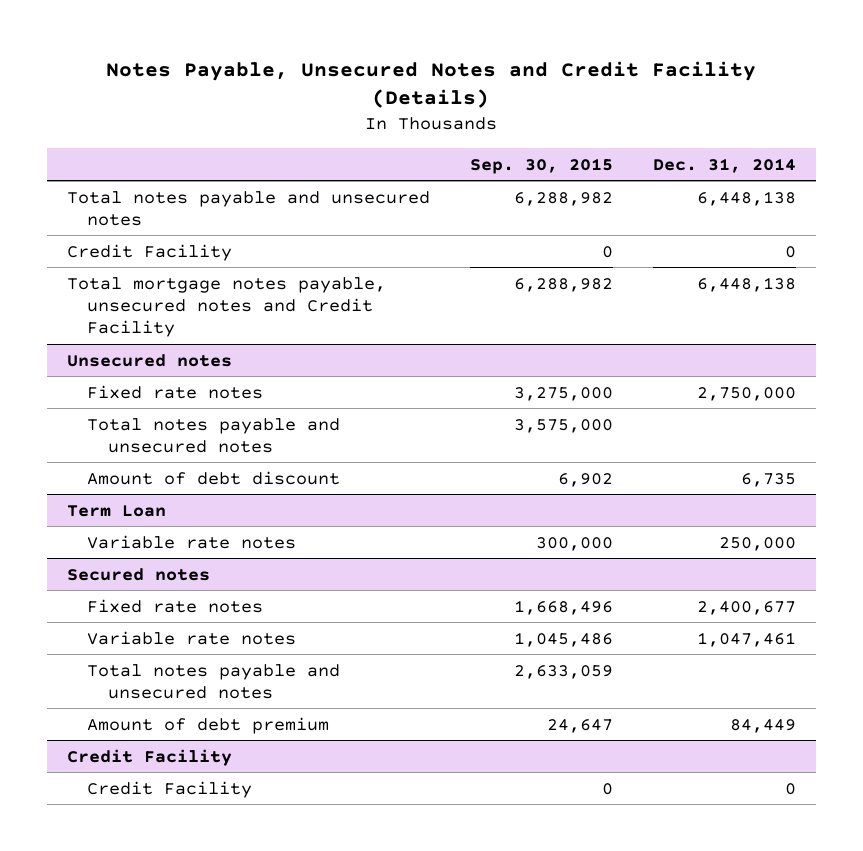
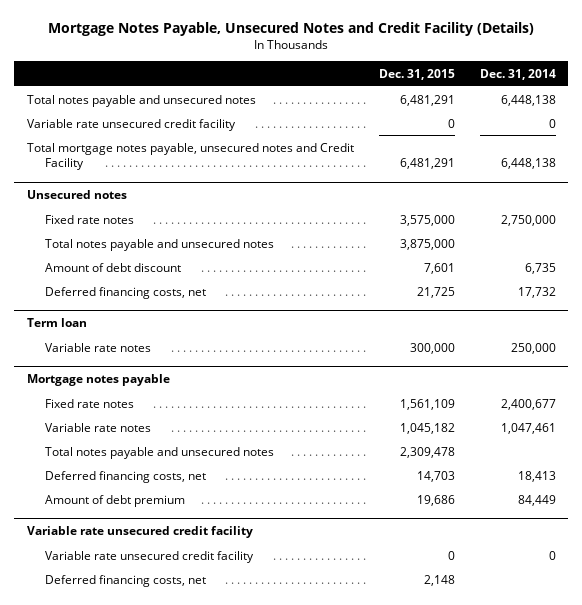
- Notes Payable, Unsecured Notes and Credit Facility (Details)
+ Mortgage Notes Payable, Unsecured Notes and Credit Facility (Details)
- | Sep. 30, 2015 | Dec. 31, 2014
+ | Dec. 31, 2015 | Dec. 31, 2014
- Credit Facility | 0 | 0
+ Variable rate unsecured credit facility | 0 | 0
- Term Loan
@ Unsecured notes
+ Deferred financing costs, net | 21,725 | 17,732
+ Term loan
- Secured notes
+ Mortgage notes payable
+ Deferred financing costs, net | 14,703 | 18,413
- Credit Facility
- Credit Facility | 0 | 0
+ Variable rate unsecured credit facility
+ Variable rate unsecured credit facility | 0 | 0
+ Deferred financing costs, net | 2,148 |

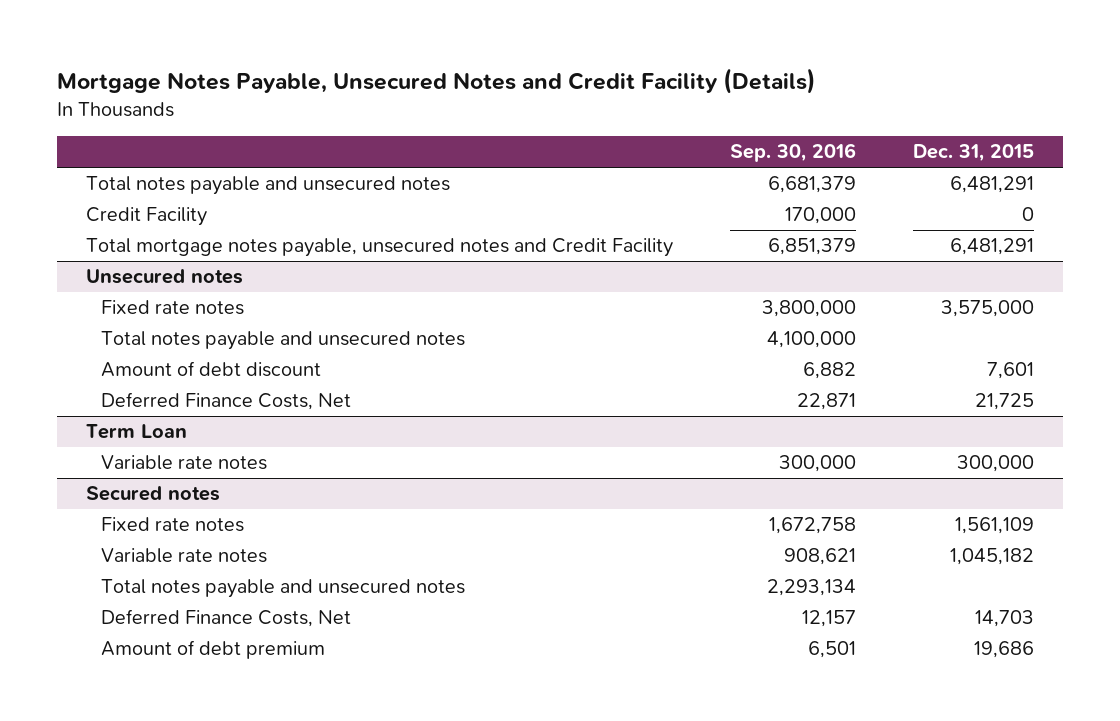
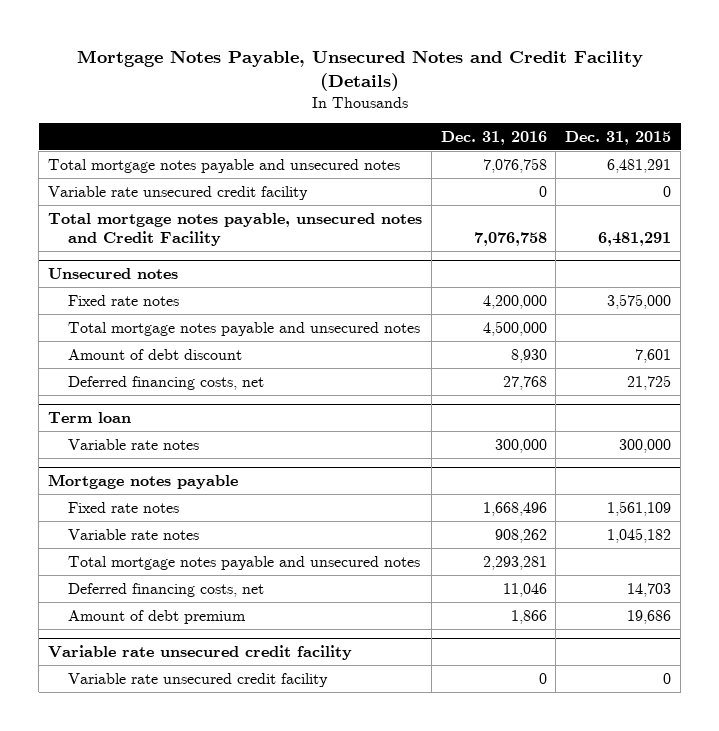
- | Sep. 30, 2016 | Dec. 31, 2015
+ | Dec. 31, 2016 | Dec. 31, 2015
- Total notes payable and unsecured notes | 6,681,379 | 6,481,291
- Credit Facility | 170,000 | 0
+ Total mortgage notes payable and unsecured notes | 7,076,758 | 6,481,291
+ Variable rate unsecured credit facility | 0 | 0
@ Unsecured notes
- Total notes payable and unsecured notes | 4,100,000 |
+ Total mortgage notes payable and unsecured notes | 4,500,000 |
- Deferred Finance Costs, Net | 22,871 | 21,725
- Term Loan
@ Unsecured notes
+ Deferred financing costs, net | 27,768 | 21,725
+ Term loan
- Secured notes
+ Mortgage notes payable
- Total notes payable and unsecured notes | 2,293,134 |
- Deferred Finance Costs, Net | 12,157 | 14,703
+ Total mortgage notes payable and unsecured notes | 2,293,281 |
+ Deferred financing costs, net | 11,046 | 14,703
+ Variable rate unsecured credit facility
+ Variable rate unsecured credit facility | 0 | 0

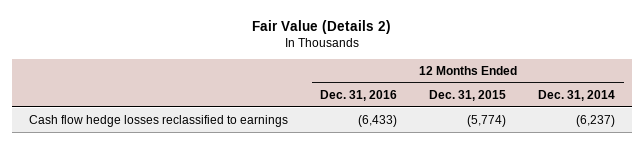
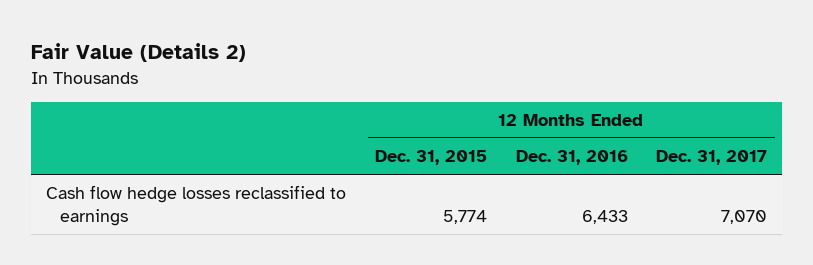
- | 12 Months Ended Dec. 31, 2016 | 12 Months Ended Dec. 31, 2015 | 12 Months Ended Dec. 31, 2014
+ | 12 Months Ended Dec. 31, 2015 | 12 Months Ended Dec. 31, 2016 | 12 Months Ended Dec. 31, 2017
- Cash flow hedge losses reclassified to earnings | (6,433) | (5,774) | (6,237)
+ Cash flow hedge losses reclassified to earnings | 5,774 | 6,433 | 7,070

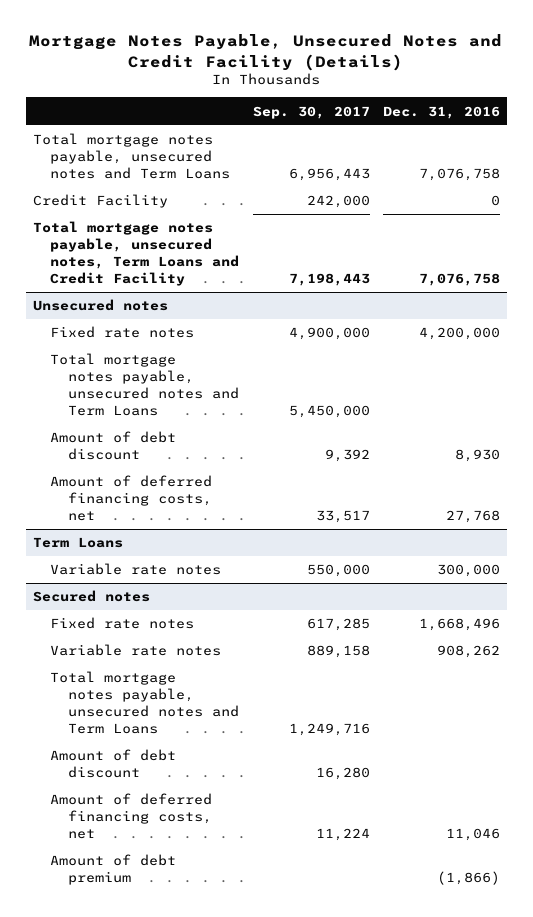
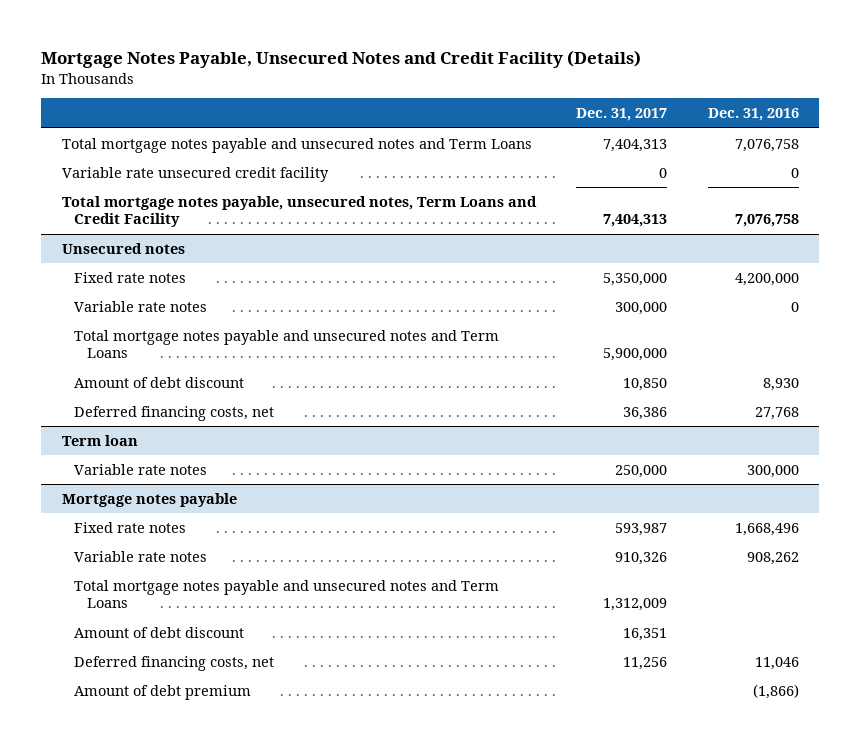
- | Sep. 30, 2017 | Dec. 31, 2016
+ | Dec. 31, 2017 | Dec. 31, 2016
- Total mortgage notes payable, unsecured notes and Term Loans | 6,956,443 | 7,076,758
- Credit Facility | 242,000 | 0
+ Total mortgage notes payable and unsecured notes and Term Loans | 7,404,313 | 7,076,758
+ Variable rate unsecured credit facility | 0 | 0
@ Unsecured notes
- Total mortgage notes payable, unsecured notes and Term Loans | 5,450,000 |
+ Variable rate notes | 300,000 | 0
+ Total mortgage notes payable and unsecured notes and Term Loans | 5,900,000 |
- Amount of deferred financing costs, net | 33,517 | 27,768
- Term Loans
@ Unsecured notes
+ Deferred financing costs, net | 36,386 | 27,768
+ Term loan
- Secured notes
+ Mortgage notes payable
- Total mortgage notes payable, unsecured notes and Term Loans | 1,249,716 |
+ Total mortgage notes payable and unsecured notes and Term Loans | 1,312,009 |
- Amount of deferred financing costs, net | 11,224 | 11,046
+ Deferred financing costs, net | 11,256 | 11,046

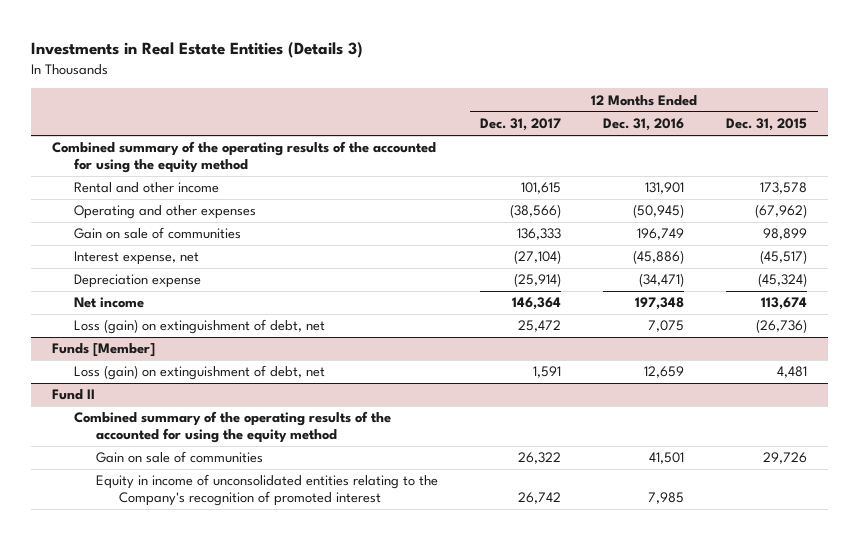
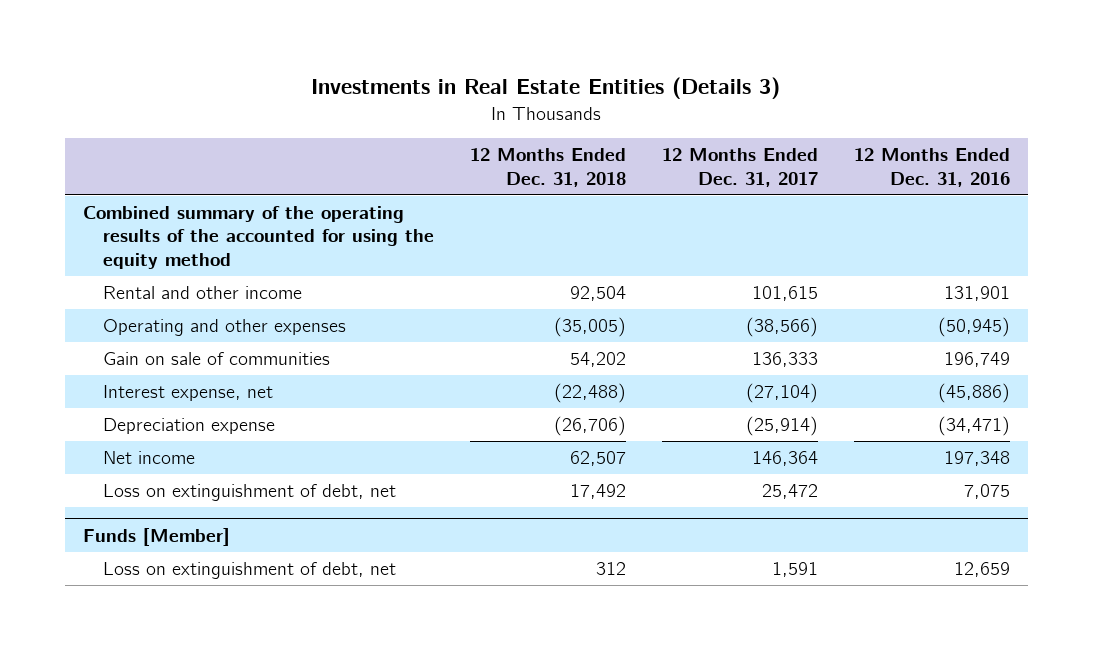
- | 12 Months Ended Dec. 31, 2017 | 12 Months Ended Dec. 31, 2016 | 12 Months Ended Dec. 31, 2015
+ | 12 Months Ended Dec. 31, 2018 | 12 Months Ended Dec. 31, 2017 | 12 Months Ended Dec. 31, 2016
- Loss (gain) on extinguishment of debt, net | 25,472 | 7,075 | (26,736)
+ Loss on extinguishment of debt, net | 17,492 | 25,472 | 7,075
@ Funds [Member]
- Loss (gain) on extinguishment of debt, net | 1,591 | 12,659 | 4,481
- Fund II
- Combined summary of the operating results of the accounted for using the equity method
- Gain on sale of communities | 26,322 | 41,501 | 29,726
- Equity in income of unconsolidated entities relating to the Company's recognition of promoted interest | 26,742 | 7,985 |
@ Funds [Member]
+ Loss on extinguishment of debt, net | 312 | 1,591 | 12,659

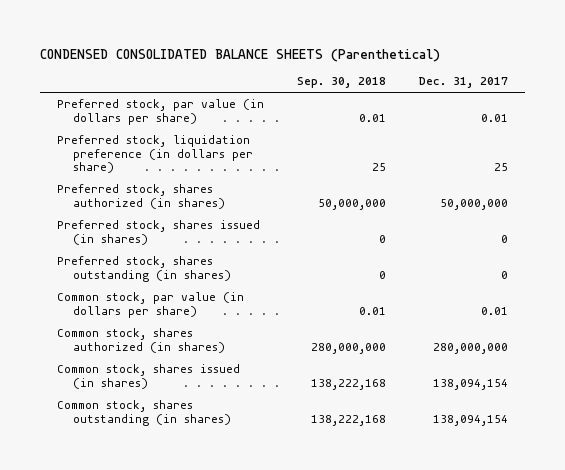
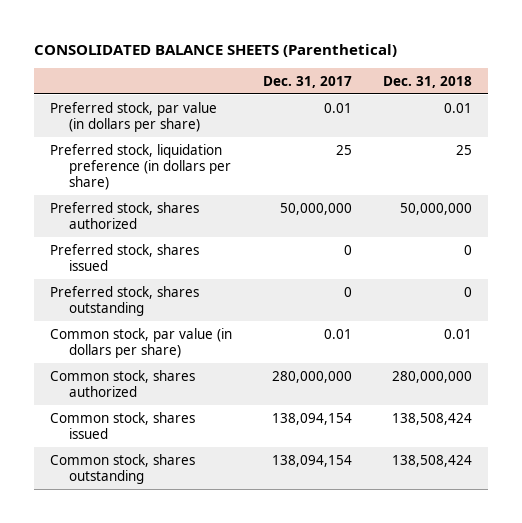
- CONDENSED CONSOLIDATED BALANCE SHEETS (Parenthetical)
+ CONSOLIDATED BALANCE SHEETS (Parenthetical)
- | Sep. 30, 2018 | Dec. 31, 2017
+ | Dec. 31, 2017 | Dec. 31, 2018
- Preferred stock, shares authorized (in shares) | 50,000,000 | 50,000,000
- Preferred stock, shares issued (in shares) | 0 | 0
- Preferred stock, shares outstanding (in shares) | 0 | 0
+ Preferred stock, shares authorized | 50,000,000 | 50,000,000
+ Preferred stock, shares issued | 0 | 0
+ Preferred stock, shares outstanding | 0 | 0
- Common stock, shares authorized (in shares) | 280,000,000 | 280,000,000
- Common stock, shares issued (in shares) | 138,222,168 | 138,094,154
- Common stock, shares outstanding (in shares) | 138,222,168 | 138,094,154
+ Common stock, shares authorized | 280,000,000 | 280,000,000
+ Common stock, shares issued | 138,094,154 | 138,508,424
+ Common stock, shares outstanding | 138,094,154 | 138,508,424

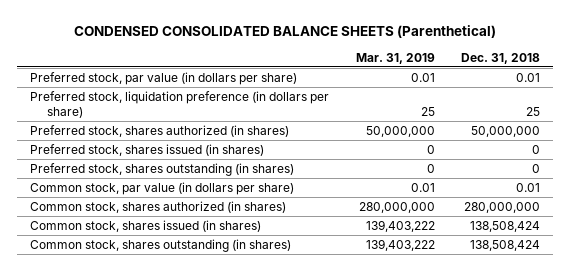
- CONSOLIDATED BALANCE SHEETS (Parenthetical)
+ CONDENSED CONSOLIDATED BALANCE SHEETS (Parenthetical)
- | Dec. 31, 2017 | Dec. 31, 2018
+ | Mar. 31, 2019 | Dec. 31, 2018
- Preferred stock, shares authorized | 50,000,000 | 50,000,000
- Preferred stock, shares issued | 0 | 0
- Preferred stock, shares outstanding | 0 | 0
+ Preferred stock, shares authorized (in shares) | 50,000,000 | 50,000,000
+ Preferred stock, shares issued (in shares) | 0 | 0
+ Preferred stock, shares outstanding (in shares) | 0 | 0
- Common stock, shares authorized | 280,000,000 | 280,000,000
- Common stock, shares issued | 138,094,154 | 138,508,424
- Common stock, shares outstanding | 138,094,154 | 138,508,424
+ Common stock, shares authorized (in shares) | 280,000,000 | 280,000,000
+ Common stock, shares issued (in shares) | 139,403,222 | 138,508,424
+ Common stock, shares outstanding (in shares) | 139,403,222 | 138,508,424

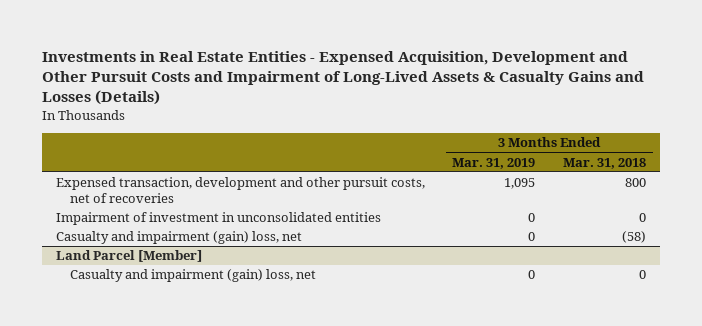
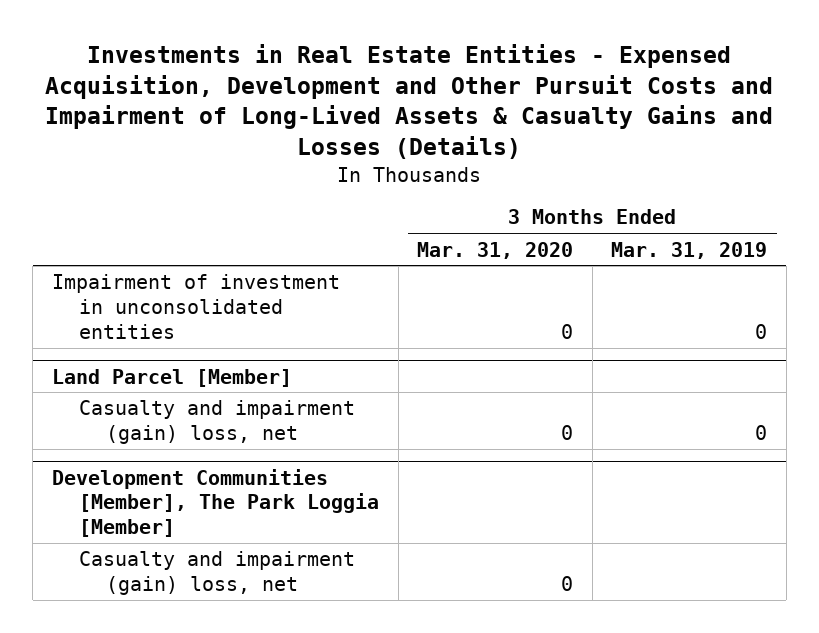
- | 3 Months Ended Mar. 31, 2019 | 3 Months Ended Mar. 31, 2018
+ | 3 Months Ended Mar. 31, 2020 | 3 Months Ended Mar. 31, 2019
- Expensed transaction, development and other pursuit costs, net of recoveries | 1,095 | 800
- Casualty and impairment (gain) loss, net | 0 | (58)
+ Development Communities [Member], The Park Loggia [Member]
+ Casualty and impairment (gain) loss, net | 0 |

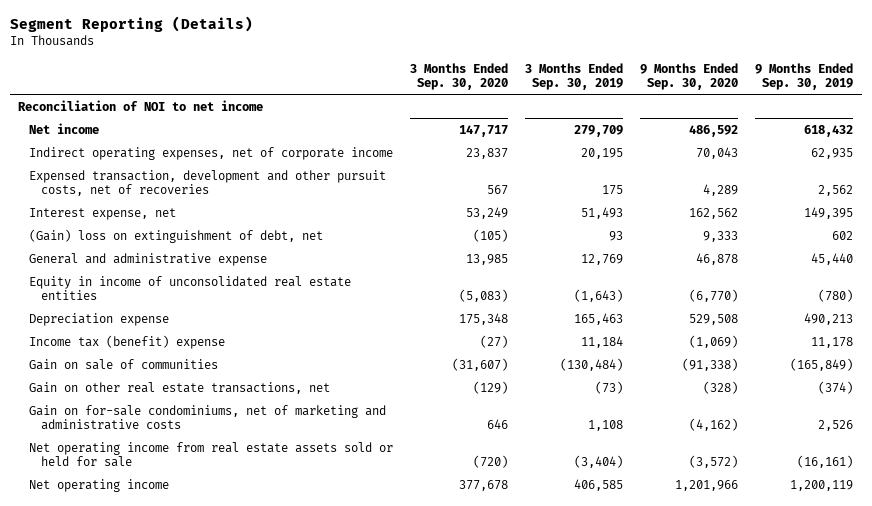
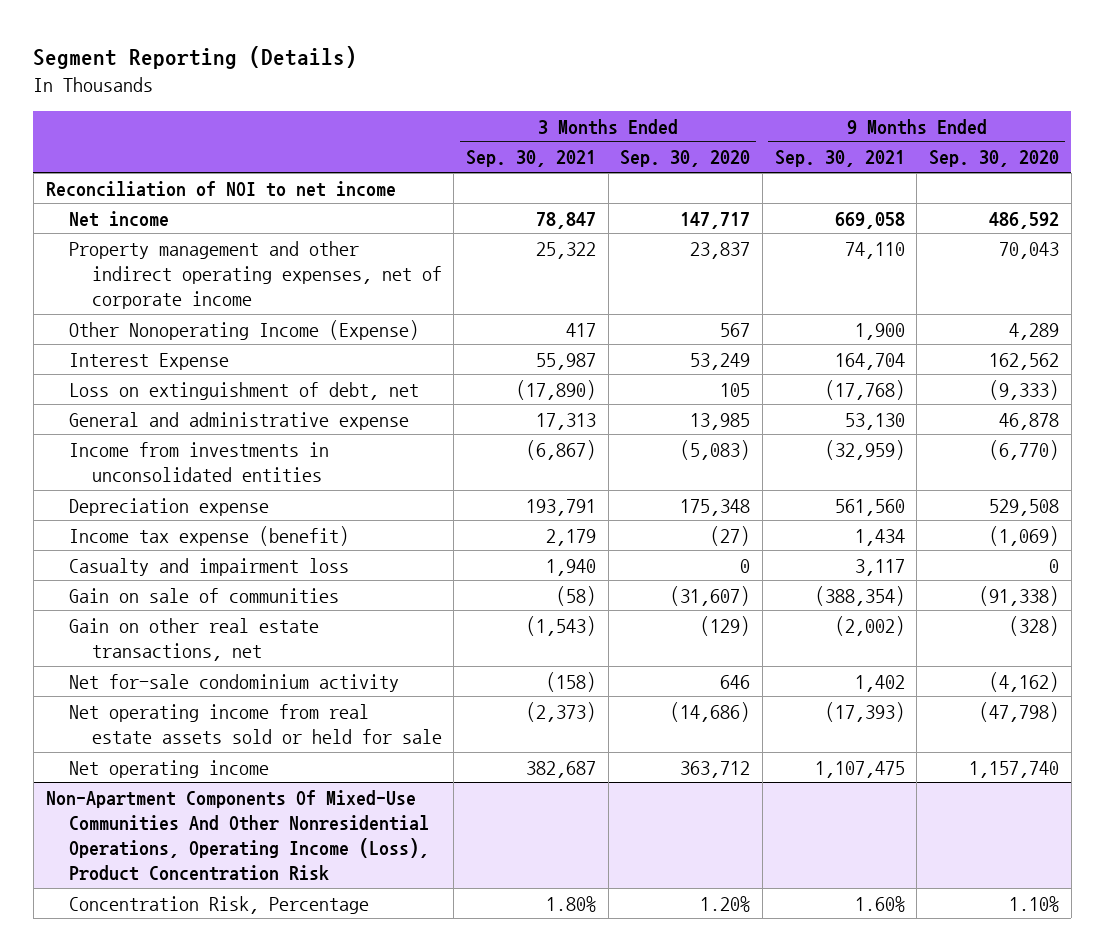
- | 3 Months Ended Sep. 30, 2020 | 3 Months Ended Sep. 30, 2019 | 9 Months Ended Sep. 30, 2020 | 9 Months Ended Sep. 30, 2019
+ | 3 Months Ended Sep. 30, 2021 | 3 Months Ended Sep. 30, 2020 | 9 Months Ended Sep. 30, 2021 | 9 Months Ended Sep. 30, 2020
- Indirect operating expenses, net of corporate income | 23,837 | 20,195 | 70,043 | 62,935
- Expensed transaction, development and other pursuit costs, net of recoveries | 567 | 175 | 4,289 | 2,562
- Interest expense, net | 53,249 | 51,493 | 162,562 | 149,395
- (Gain) loss on extinguishment of debt, net | (105) | 93 | 9,333 | 602
+ Property management and other indirect operating expenses, net of corporate income | 25,322 | 23,837 | 74,110 | 70,043
+ Other Nonoperating Income (Expense) | 417 | 567 | 1,900 | 4,289
+ Interest Expense | 55,987 | 53,249 | 164,704 | 162,562
+ Loss on extinguishment of debt, net | (17,890) | 105 | (17,768) | (9,333)
- Equity in income of unconsolidated real estate entities | (5,083) | (1,643) | (6,770) | (780)
+ Income from investments in unconsolidated entities | (6,867) | (5,083) | (32,959) | (6,770)
- Income tax (benefit) expense | (27) | 11,184 | (1,069) | 11,178
+ Income tax expense (benefit) | 2,179 | (27) | 1,434 | (1,069)
+ Casualty and impairment loss | 1,940 | 0 | 3,117 | 0
- Gain on for-sale condominiums, net of marketing and administrative costs | 646 | 1,108 | (4,162) | 2,526
- Net operating income from real estate assets sold or held for sale | (720) | (3,404) | (3,572) | (16,161)
- Net operating income | 377,678 | 406,585 | 1,201,966 | 1,200,119
+ Net for-sale condominium activity | (158) | 646 | 1,402 | (4,162)
+ Net operating income from real estate assets sold or held for sale | (2,373) | (14,686) | (17,393) | (47,798)
+ Net operating income | 382,687 | 363,712 | 1,107,475 | 1,157,740
+ Non-Apartment Components Of Mixed-Use Communities And Other Nonresidential Operations, Operating Income (Loss), Product Concentration Risk
+ Concentration Risk, Percentage | 1.80% | 1.20% | 1.60% | 1.10%

